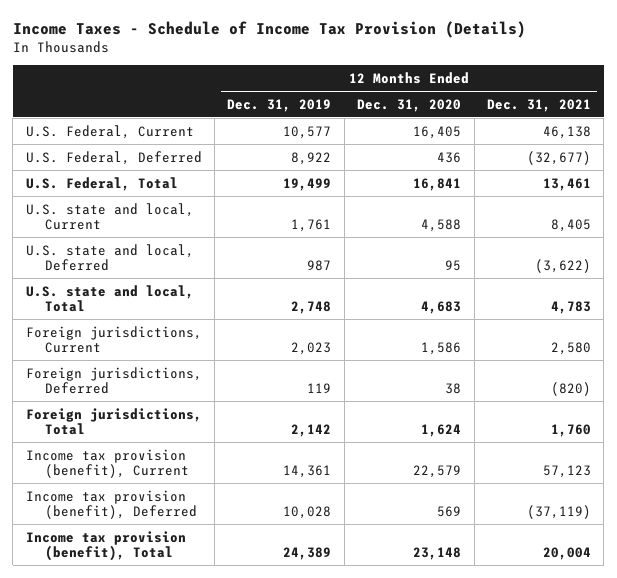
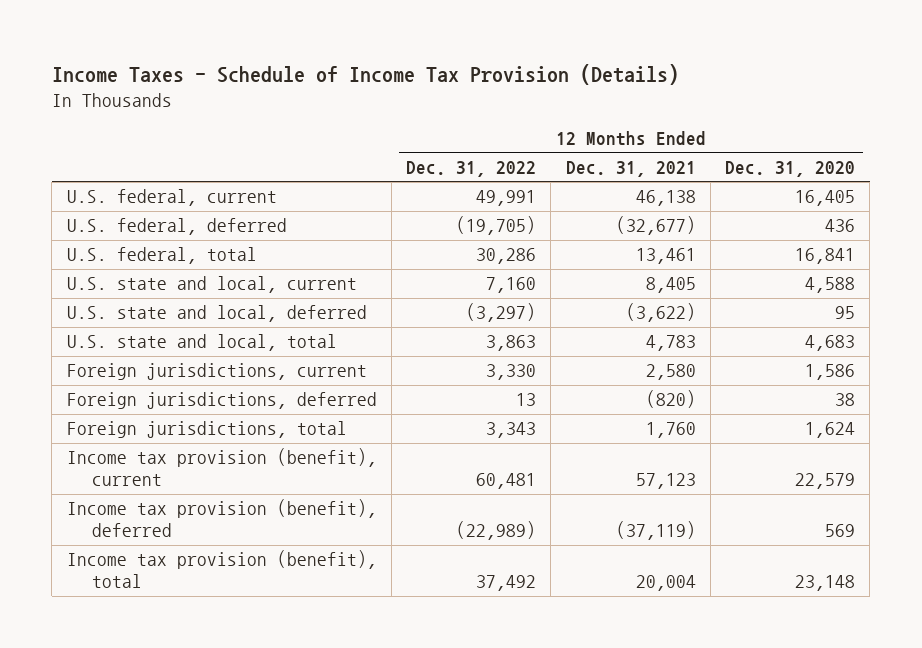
- | 12 Months Ended Dec. 31, 2019 | 12 Months Ended Dec. 31, 2020 | 12 Months Ended Dec. 31, 2021
+ | 12 Months Ended Dec. 31, 2022 | 12 Months Ended Dec. 31, 2021 | 12 Months Ended Dec. 31, 2020
- U.S. Federal, Current | 10,577 | 16,405 | 46,138
- U.S. Federal, Deferred | 8,922 | 436 | (32,677)
- U.S. Federal, Total | 19,499 | 16,841 | 13,461
- U.S. state and local, Current | 1,761 | 4,588 | 8,405
- U.S. state and local, Deferred | 987 | 95 | (3,622)
- U.S. state and local, Total | 2,748 | 4,683 | 4,783
- Foreign jurisdictions, Current | 2,023 | 1,586 | 2,580
- Foreign jurisdictions, Deferred | 119 | 38 | (820)
- Foreign jurisdictions, Total | 2,142 | 1,624 | 1,760
- Income tax provision (benefit), Current | 14,361 | 22,579 | 57,123
- Income tax provision (benefit), Deferred | 10,028 | 569 | (37,119)
- Income tax provision (benefit), Total | 24,389 | 23,148 | 20,004
+ U.S. federal, current | 49,991 | 46,138 | 16,405
+ U.S. federal, deferred | (19,705) | (32,677) | 436
+ U.S. federal, total | 30,286 | 13,461 | 16,841
+ U.S. state and local, current | 7,160 | 8,405 | 4,588
+ U.S. state and local, deferred | (3,297) | (3,622) | 95
+ U.S. state and local, total | 3,863 | 4,783 | 4,683
+ Foreign jurisdictions, current | 3,330 | 2,580 | 1,586
+ Foreign jurisdictions, deferred | 13 | (820) | 38
+ Foreign jurisdictions, total | 3,343 | 1,760 | 1,624
+ Income tax provision (benefit), current | 60,481 | 57,123 | 22,579
+ Income tax provision (benefit), deferred | (22,989) | (37,119) | 569
+ Income tax provision (benefit), total | 37,492 | 20,004 | 23,148

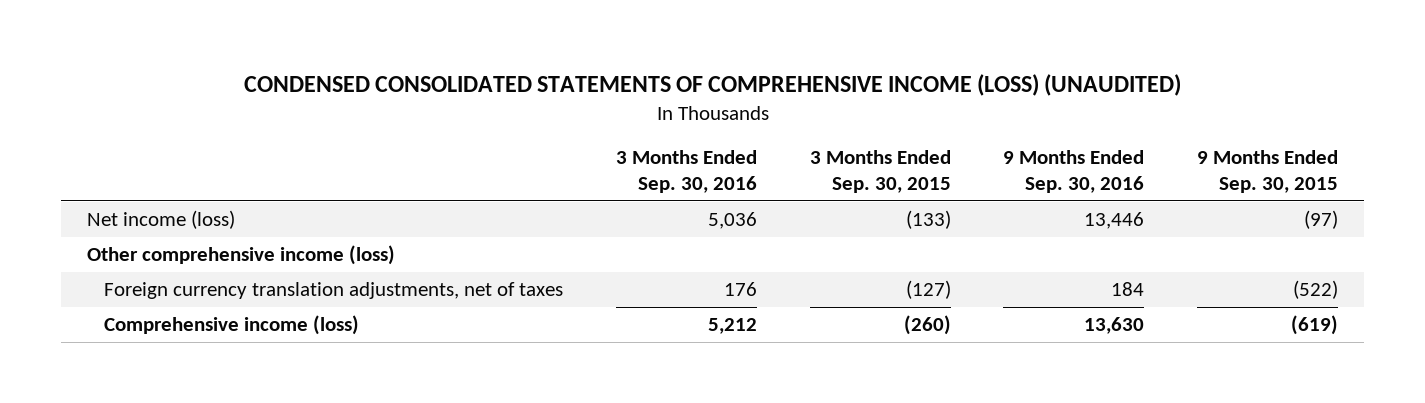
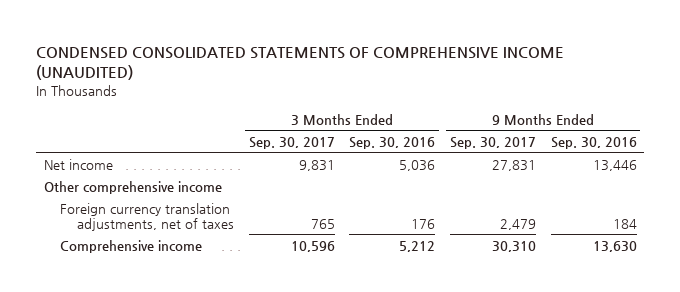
- CONDENSED CONSOLIDATED STATEMENTS OF COMPREHENSIVE INCOME (LOSS) (UNAUDITED)
+ CONDENSED CONSOLIDATED STATEMENTS OF COMPREHENSIVE INCOME (UNAUDITED)
- | 3 Months Ended Sep. 30, 2016 | 3 Months Ended Sep. 30, 2015 | 9 Months Ended Sep. 30, 2016 | 9 Months Ended Sep. 30, 2015
+ | 3 Months Ended Sep. 30, 2017 | 3 Months Ended Sep. 30, 2016 | 9 Months Ended Sep. 30, 2017 | 9 Months Ended Sep. 30, 2016
- Net income (loss) | 5,036 | (133) | 13,446 | (97)
- Other comprehensive income (loss)
+ Net income | 9,831 | 5,036 | 27,831 | 13,446
+ Other comprehensive income
- Comprehensive income (loss) | 5,212 | (260) | 13,630 | (619)
+ Comprehensive income | 10,596 | 5,212 | 30,310 | 13,630

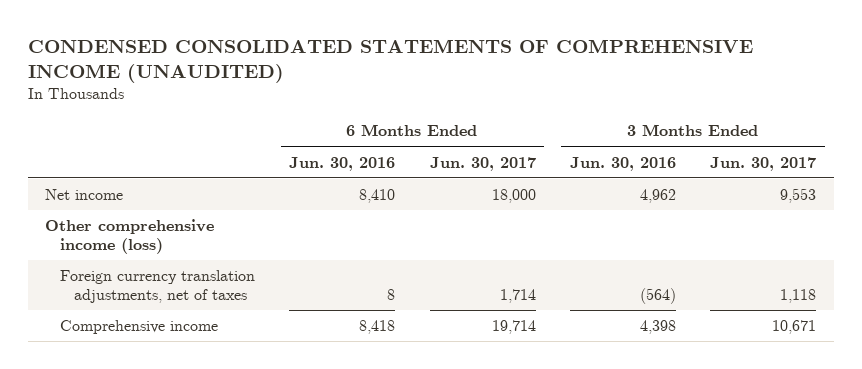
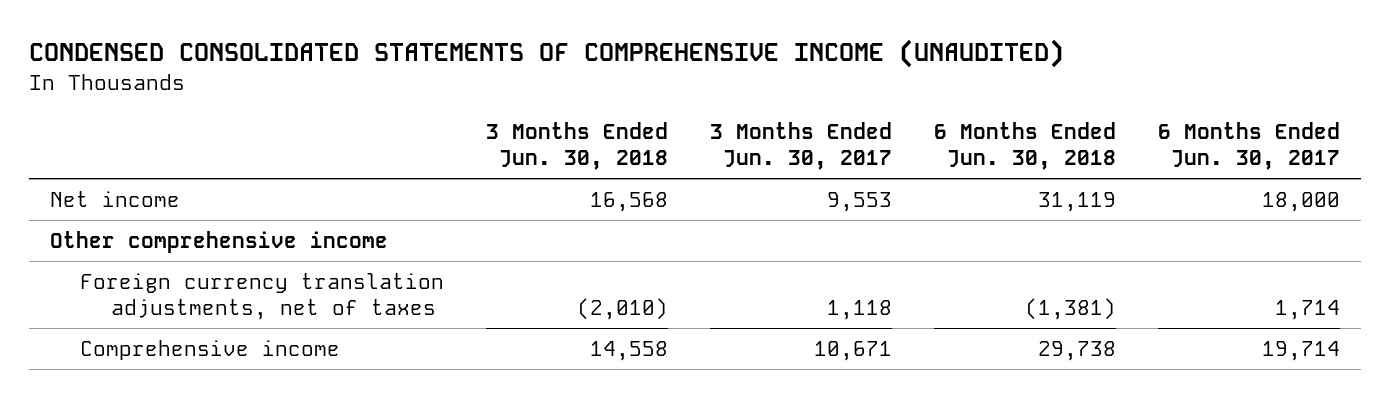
- | 6 Months Ended Jun. 30, 2016 | 6 Months Ended Jun. 30, 2017 | 3 Months Ended Jun. 30, 2016 | 3 Months Ended Jun. 30, 2017
+ | 3 Months Ended Jun. 30, 2018 | 3 Months Ended Jun. 30, 2017 | 6 Months Ended Jun. 30, 2018 | 6 Months Ended Jun. 30, 2017
- Other comprehensive income (loss)
+ Other comprehensive income

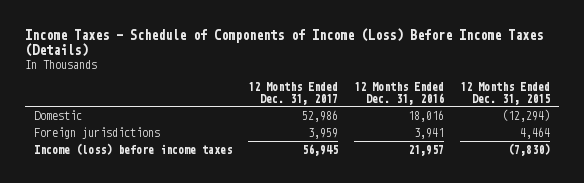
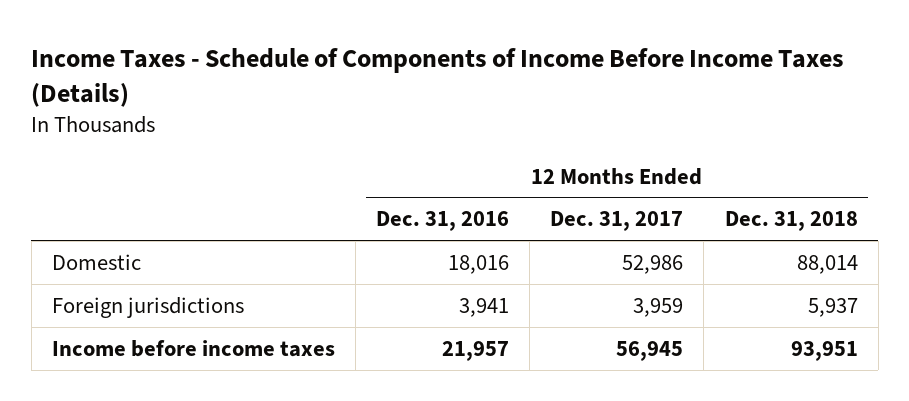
- Income Taxes - Schedule of Components of Income (Loss) Before Income Taxes (Details)
+ Income Taxes - Schedule of Components of Income Before Income Taxes (Details)
- | 12 Months Ended Dec. 31, 2017 | 12 Months Ended Dec. 31, 2016 | 12 Months Ended Dec. 31, 2015
+ | 12 Months Ended Dec. 31, 2016 | 12 Months Ended Dec. 31, 2017 | 12 Months Ended Dec. 31, 2018
- Income (loss) before income taxes | 56,945 | 21,957 | (7,830)
+ Income before income taxes | 21,957 | 56,945 | 93,951

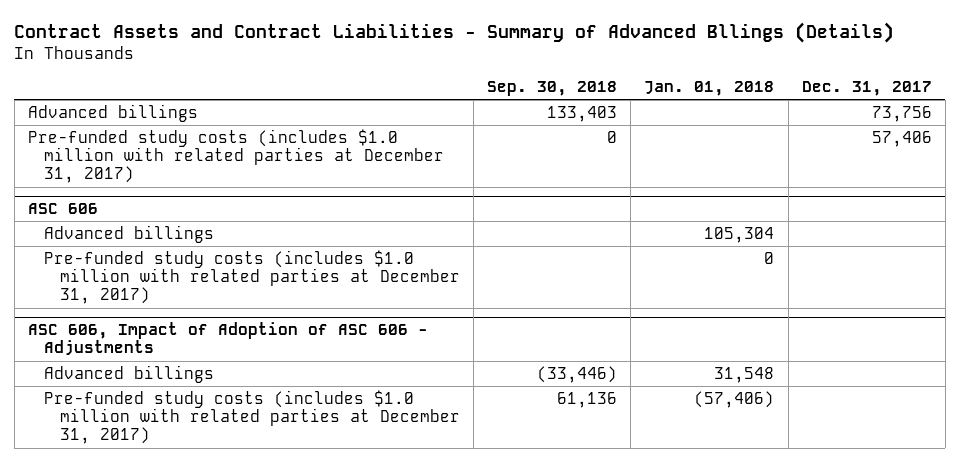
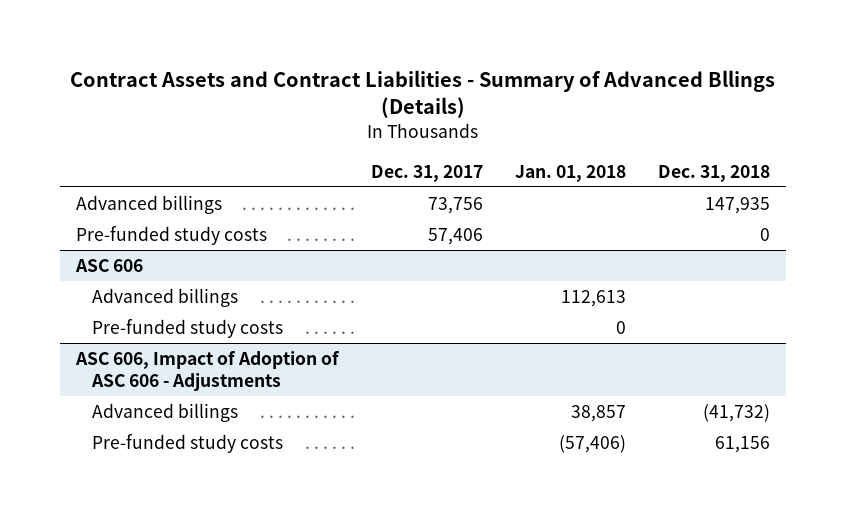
- | Sep. 30, 2018 | Jan. 01, 2018 | Dec. 31, 2017
+ | Dec. 31, 2017 | Jan. 01, 2018 | Dec. 31, 2018
- Pre-funded study costs (includes $1.0 million with related parties at December 31, 2017) | 0 | | 57,406
+ Pre-funded study costs | 57,406 | | 0
@ ASC 606
- Advanced billings | | 105,304 |
- Pre-funded study costs (includes $1.0 million with related parties at December 31, 2017) | | 0 |
+ Advanced billings | | 112,613 |
+ Pre-funded study costs | | 0 |
@ ASC 606, Impact of Adoption of ASC 606 - Adjustments
- Advanced billings | (33,446) | 31,548 |
- Pre-funded study costs (includes $1.0 million with related parties at December 31, 2017) | 61,136 | (57,406) |
+ Advanced billings | | 38,857 | (41,732)
+ Pre-funded study costs | | (57,406) | 61,156

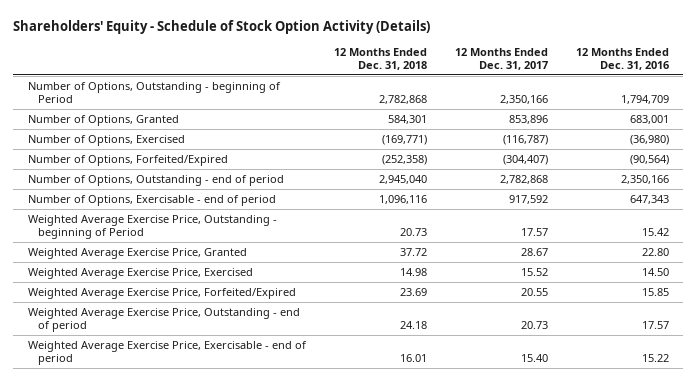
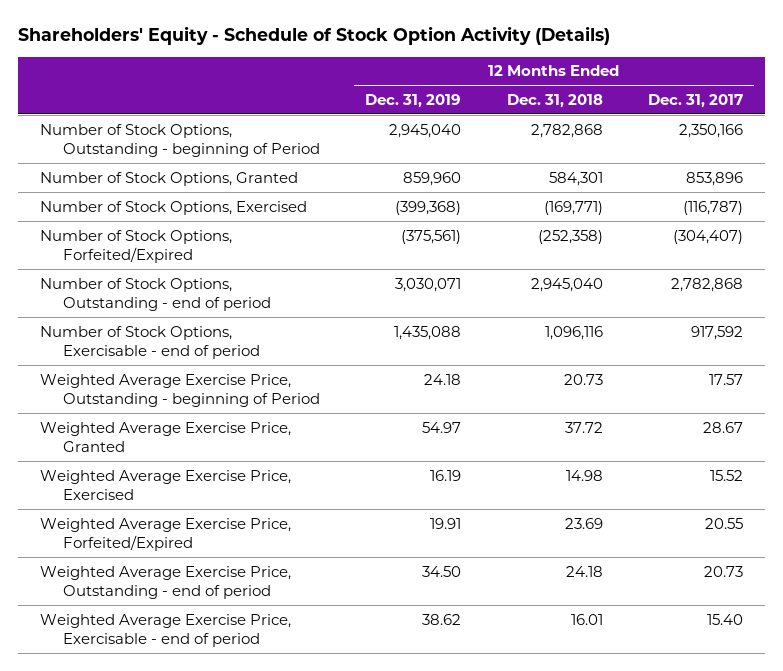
- | 12 Months Ended Dec. 31, 2018 | 12 Months Ended Dec. 31, 2017 | 12 Months Ended Dec. 31, 2016
+ | 12 Months Ended Dec. 31, 2019 | 12 Months Ended Dec. 31, 2018 | 12 Months Ended Dec. 31, 2017
- Number of Options, Outstanding - beginning of Period | 2,782,868 | 2,350,166 | 1,794,709
- Number of Options, Granted | 584,301 | 853,896 | 683,001
- Number of Options, Exercised | (169,771) | (116,787) | (36,980)
- Number of Options, Forfeited/Expired | (252,358) | (304,407) | (90,564)
- Number of Options, Outstanding - end of period | 2,945,040 | 2,782,868 | 2,350,166
- Number of Options, Exercisable - end of period | 1,096,116 | 917,592 | 647,343
+ Number of Stock Options, Outstanding - beginning of Period | 2,945,040 | 2,782,868 | 2,350,166
+ Number of Stock Options, Granted | 859,960 | 584,301 | 853,896
+ Number of Stock Options, Exercised | (399,368) | (169,771) | (116,787)
+ Number of Stock Options, Forfeited/Expired | (375,561) | (252,358) | (304,407)
+ Number of Stock Options, Outstanding - end of period | 3,030,071 | 2,945,040 | 2,782,868
+ Number of Stock Options, Exercisable - end of period | 1,435,088 | 1,096,116 | 917,592

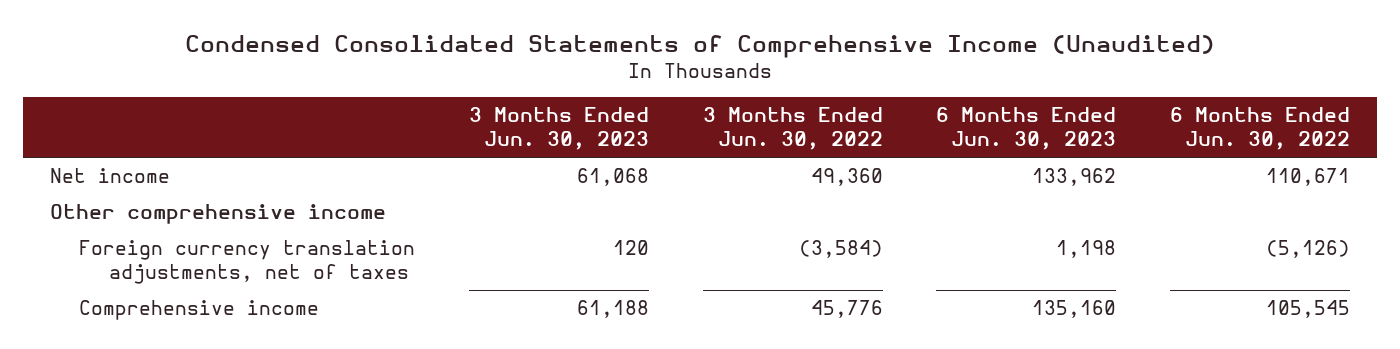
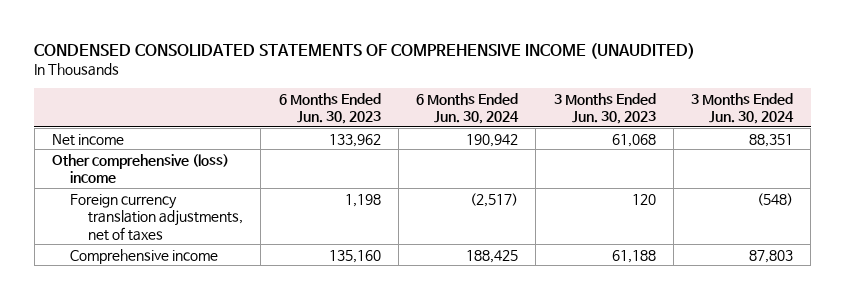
- Condensed Consolidated Statements of Comprehensive Income (Unaudited)
+ CONDENSED CONSOLIDATED STATEMENTS OF COMPREHENSIVE INCOME (UNAUDITED)
- | 3 Months Ended Jun. 30, 2023 | 3 Months Ended Jun. 30, 2022 | 6 Months Ended Jun. 30, 2023 | 6 Months Ended Jun. 30, 2022
+ | 6 Months Ended Jun. 30, 2023 | 6 Months Ended Jun. 30, 2024 | 3 Months Ended Jun. 30, 2023 | 3 Months Ended Jun. 30, 2024
- Other comprehensive income
+ Other comprehensive (loss) income

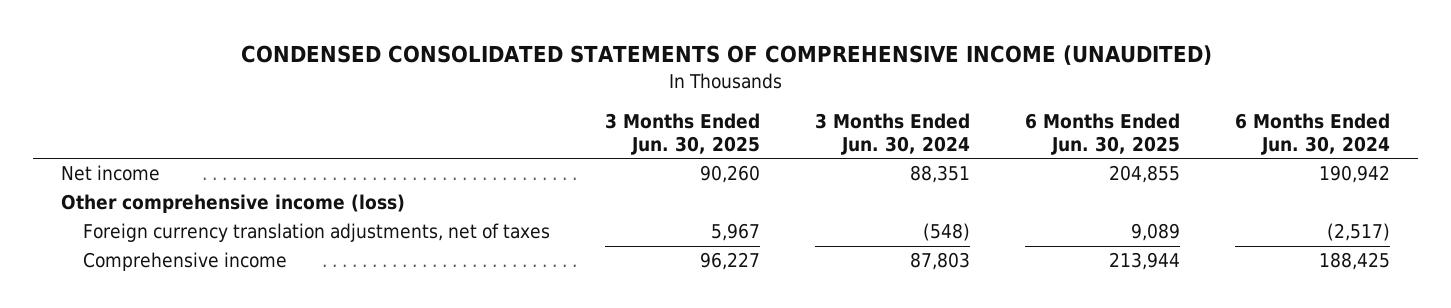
- | 6 Months Ended Jun. 30, 2023 | 6 Months Ended Jun. 30, 2024 | 3 Months Ended Jun. 30, 2023 | 3 Months Ended Jun. 30, 2024
+ | 3 Months Ended Jun. 30, 2025 | 3 Months Ended Jun. 30, 2024 | 6 Months Ended Jun. 30, 2025 | 6 Months Ended Jun. 30, 2024
- Other comprehensive (loss) income
+ Other comprehensive income (loss)

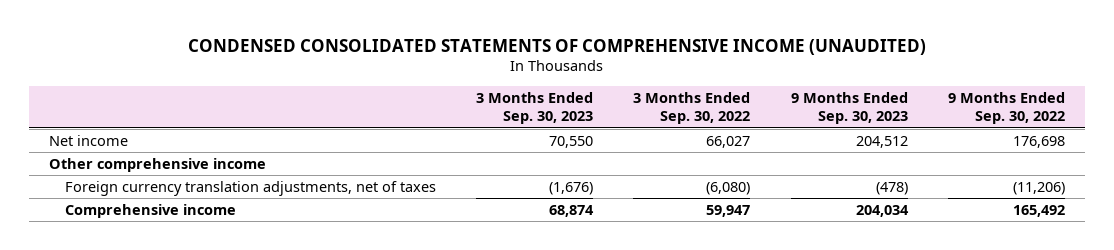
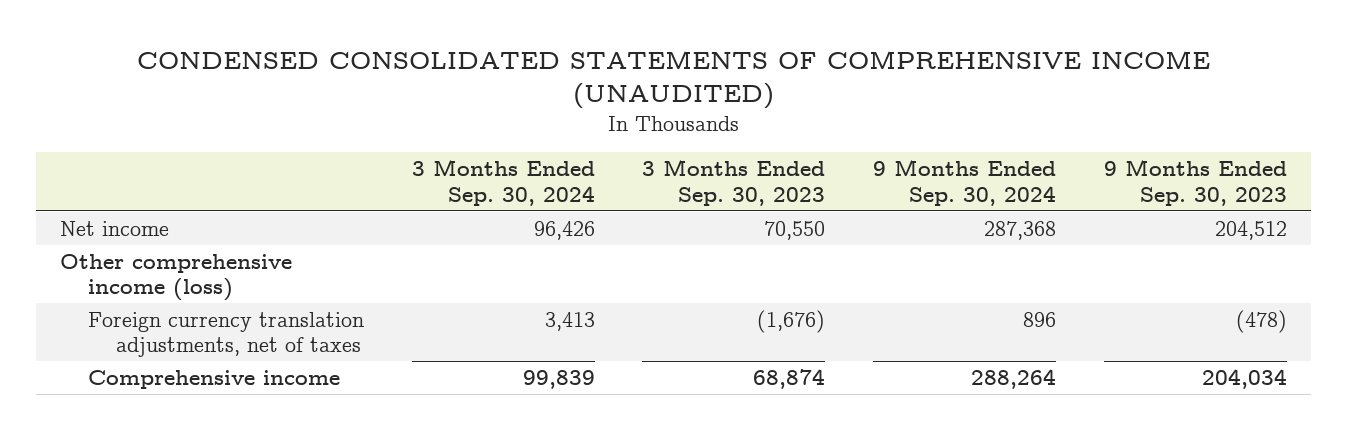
- | 3 Months Ended Sep. 30, 2023 | 3 Months Ended Sep. 30, 2022 | 9 Months Ended Sep. 30, 2023 | 9 Months Ended Sep. 30, 2022
+ | 3 Months Ended Sep. 30, 2024 | 3 Months Ended Sep. 30, 2023 | 9 Months Ended Sep. 30, 2024 | 9 Months Ended Sep. 30, 2023
- Other comprehensive income
+ Other comprehensive income (loss)

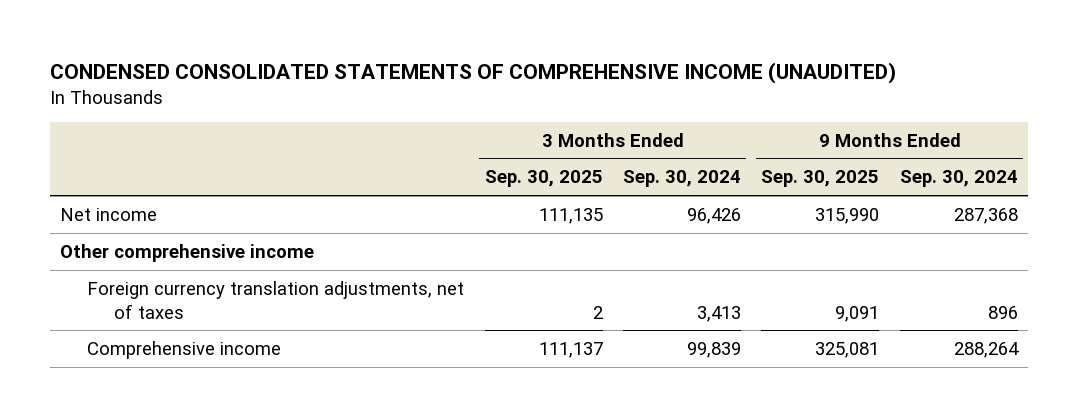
- | 3 Months Ended Sep. 30, 2024 | 3 Months Ended Sep. 30, 2023 | 9 Months Ended Sep. 30, 2024 | 9 Months Ended Sep. 30, 2023
+ | 3 Months Ended Sep. 30, 2025 | 3 Months Ended Sep. 30, 2024 | 9 Months Ended Sep. 30, 2025 | 9 Months Ended Sep. 30, 2024
- Other comprehensive income (loss)
+ Other comprehensive income

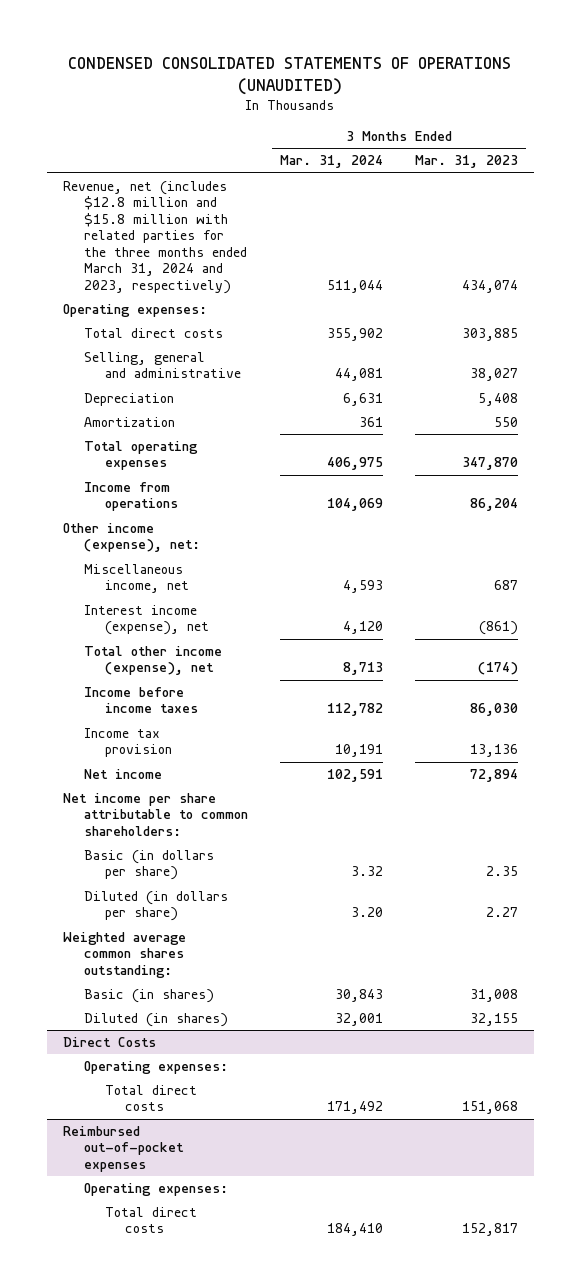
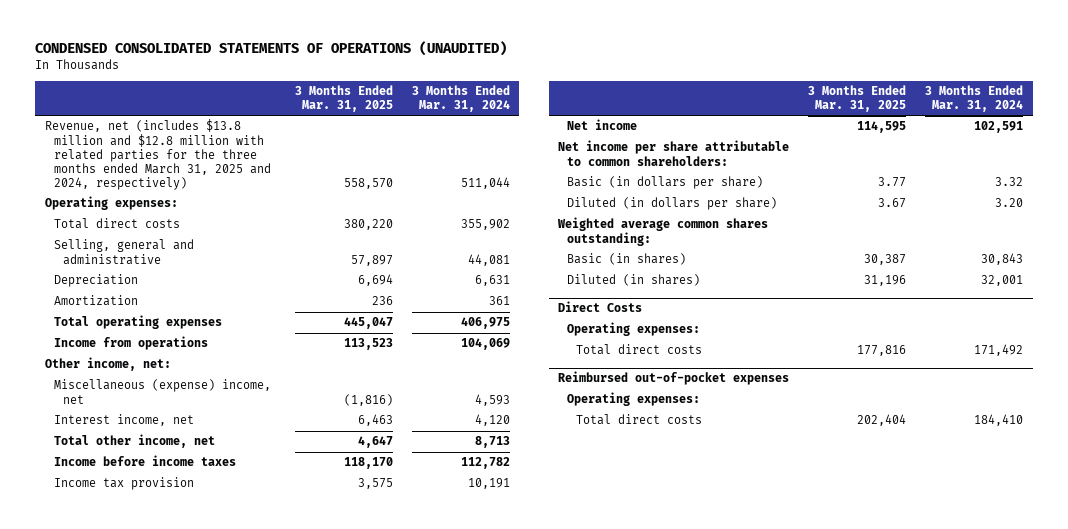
- | 3 Months Ended Mar. 31, 2024 | 3 Months Ended Mar. 31, 2023
+ | 3 Months Ended Mar. 31, 2025 | 3 Months Ended Mar. 31, 2024
- Revenue, net (includes $12.8 million and $15.8 million with related parties for the three months ended March 31, 2024 and 2023, respectively) | 511,044 | 434,074
+ Revenue, net (includes $13.8 million and $12.8 million with related parties for the three months ended March 31, 2025 and 2024, respectively) | 558,570 | 511,044
- Other income (expense), net:
- Miscellaneous income, net | 4,593 | 687
- Interest income (expense), net | 4,120 | (861)
- Total other income (expense), net | 8,713 | (174)
+ Other income, net:
+ Miscellaneous (expense) income, net | (1,816) | 4,593
+ Interest income, net | 6,463 | 4,120
+ Total other income, net | 4,647 | 8,713

